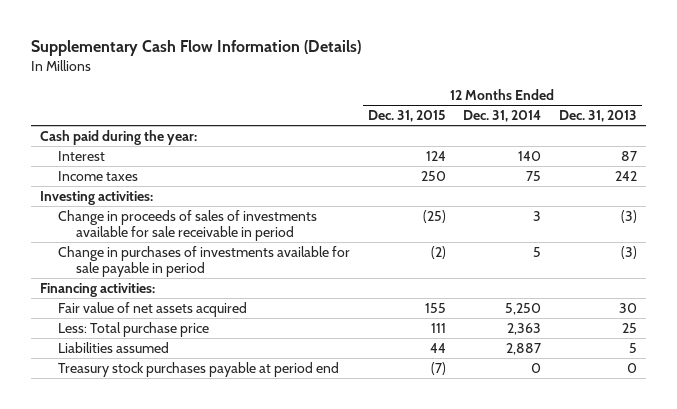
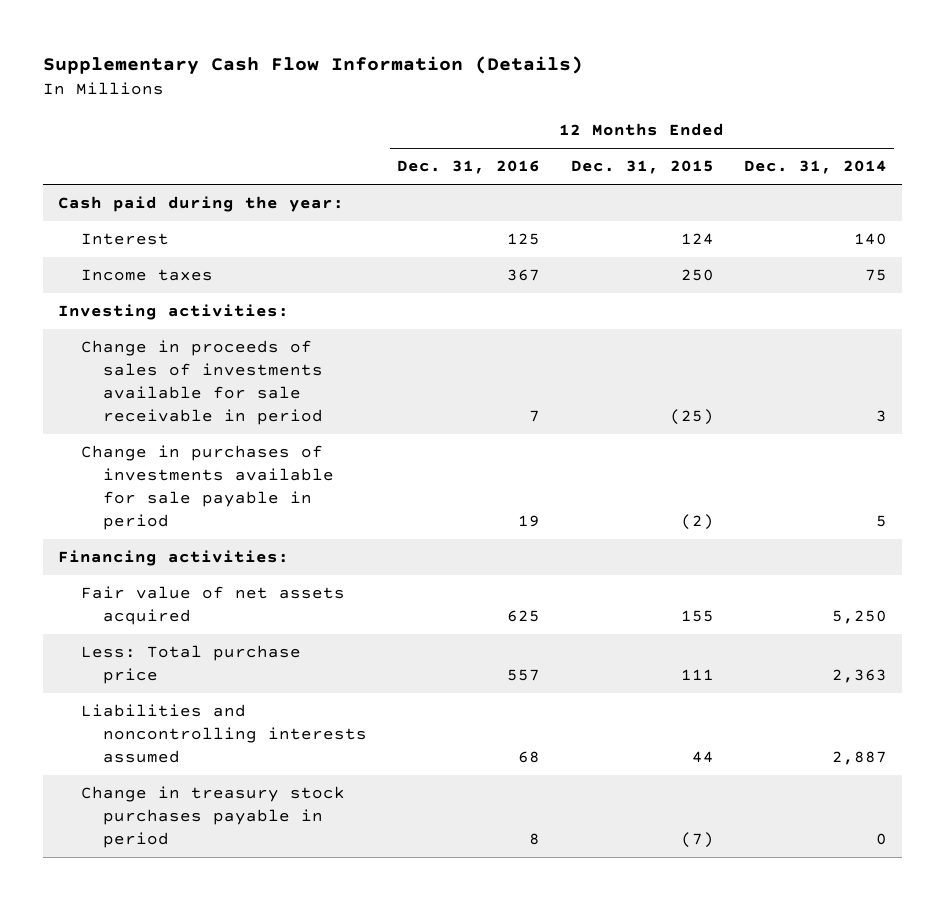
- | 12 Months Ended Dec. 31, 2015 | 12 Months Ended Dec. 31, 2014 | 12 Months Ended Dec. 31, 2013
+ | 12 Months Ended Dec. 31, 2016 | 12 Months Ended Dec. 31, 2015 | 12 Months Ended Dec. 31, 2014
- Liabilities assumed | 44 | 2,887 | 5
- Treasury stock purchases payable at period end | (7) | 0 | 0
+ Liabilities and noncontrolling interests assumed | 68 | 44 | 2,887
+ Change in treasury stock purchases payable in period | 8 | (7) | 0

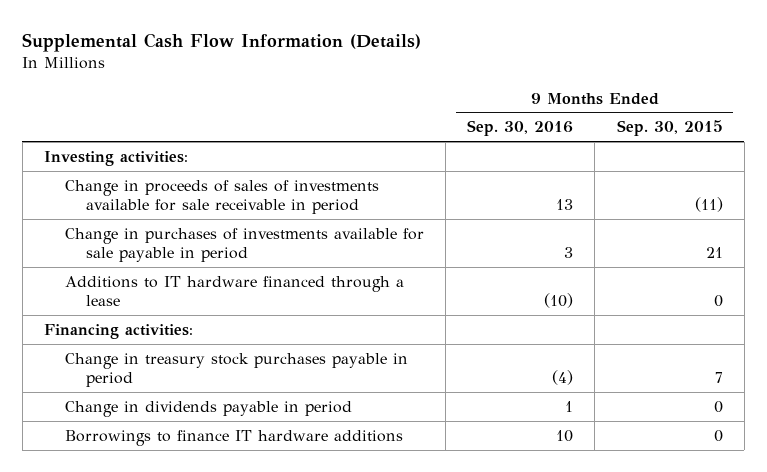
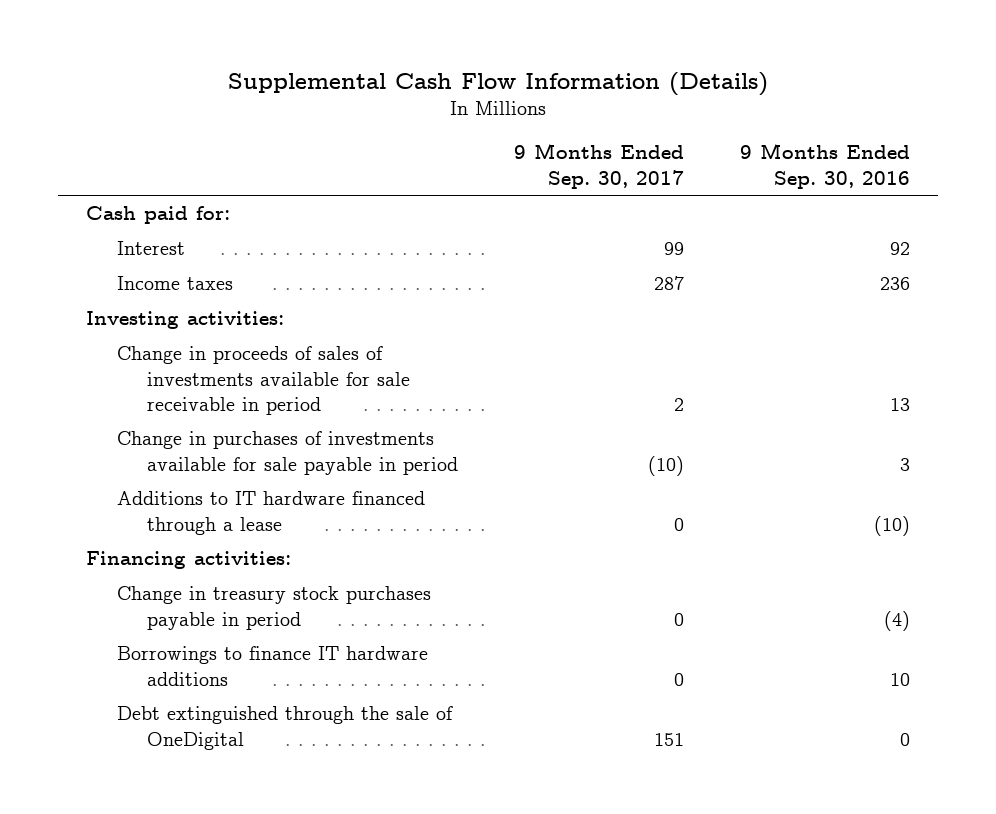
- | 9 Months Ended Sep. 30, 2016 | 9 Months Ended Sep. 30, 2015
+ | 9 Months Ended Sep. 30, 2017 | 9 Months Ended Sep. 30, 2016
+ Cash paid for:
+ Interest | 99 | 92
+ Income taxes | 287 | 236
- Change in dividends payable in period | 1 | 0
+ Debt extinguished through the sale of OneDigital | 151 | 0

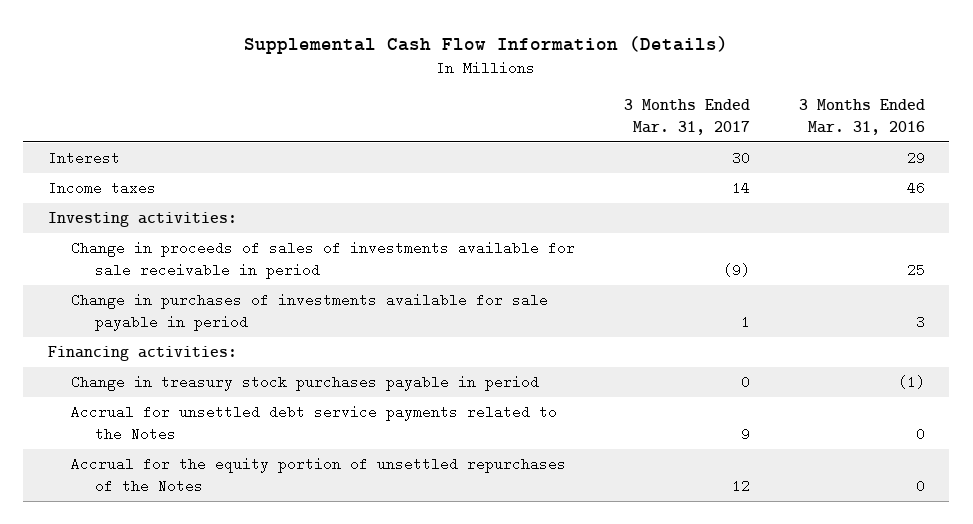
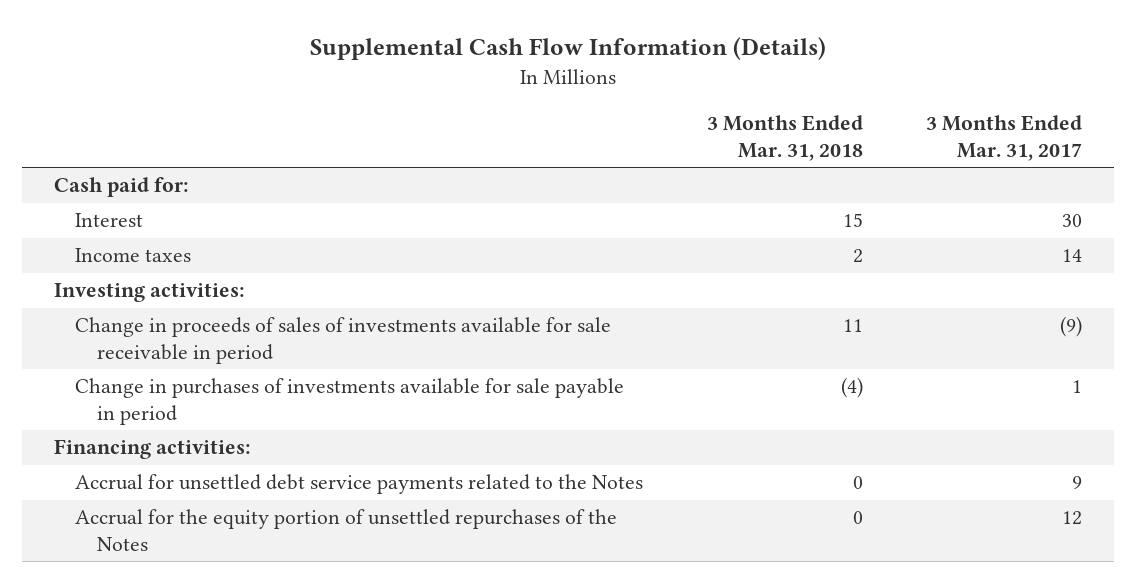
- | 3 Months Ended Mar. 31, 2017 | 3 Months Ended Mar. 31, 2016
+ | 3 Months Ended Mar. 31, 2018 | 3 Months Ended Mar. 31, 2017
+ Cash paid for:
- Change in treasury stock purchases payable in period | 0 | (1)

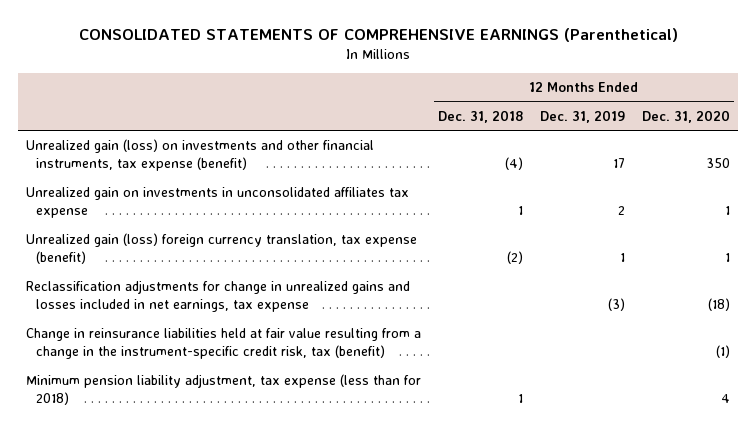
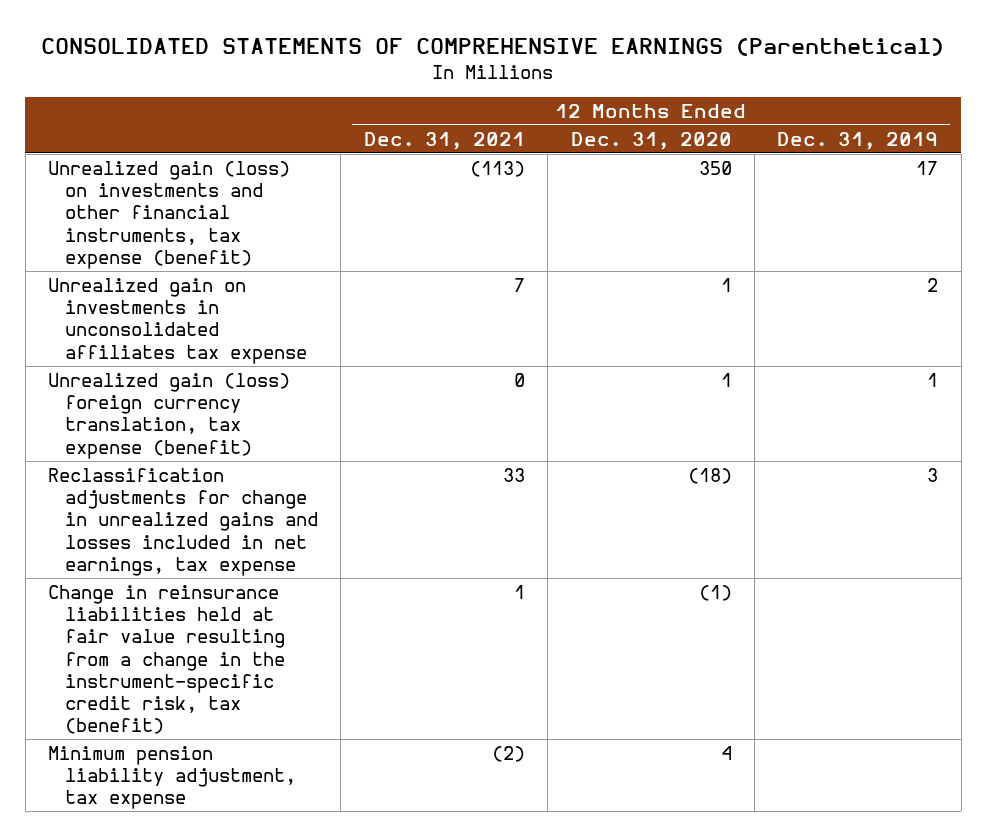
- | 12 Months Ended Dec. 31, 2018 | 12 Months Ended Dec. 31, 2019 | 12 Months Ended Dec. 31, 2020
+ | 12 Months Ended Dec. 31, 2021 | 12 Months Ended Dec. 31, 2020 | 12 Months Ended Dec. 31, 2019
- Reclassification adjustments for change in unrealized gains and losses included in net earnings, tax expense | | (3) | (18)
+ Reclassification adjustments for change in unrealized gains and losses included in net earnings, tax expense | 33 | (18) | 3
- Minimum pension liability adjustment, tax expense (less than for 2018) | 1 | | 4
+ Minimum pension liability adjustment, tax expense | (2) | 4 |

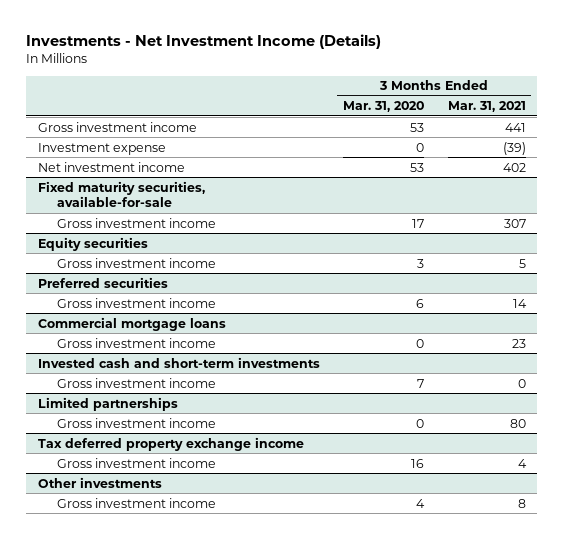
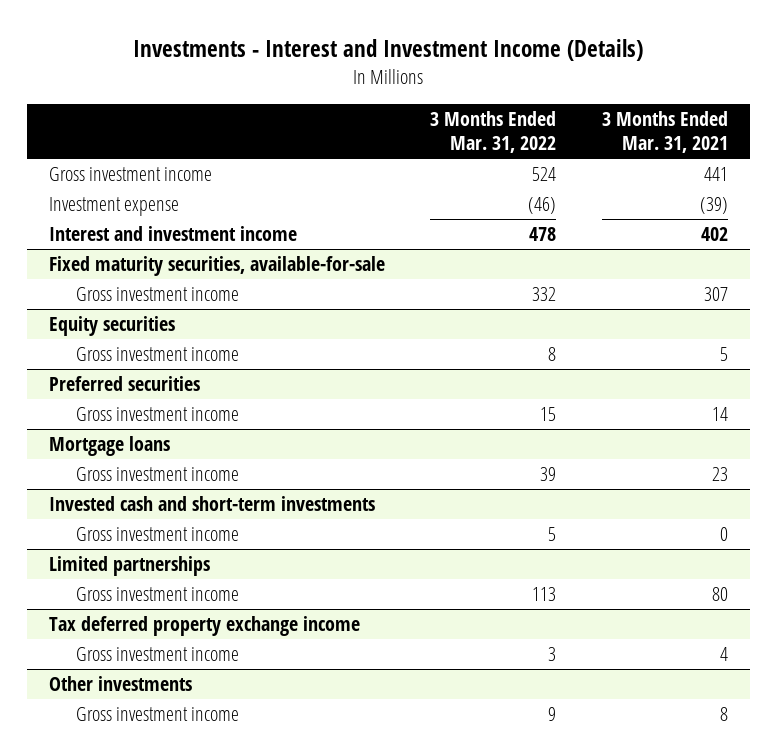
- Investments - Net Investment Income (Details)
+ Investments - Interest and Investment Income (Details)
- | 3 Months Ended Mar. 31, 2020 | 3 Months Ended Mar. 31, 2021
+ | 3 Months Ended Mar. 31, 2022 | 3 Months Ended Mar. 31, 2021
- Net investment income | 53 | 402
+ Interest and investment income | 478 | 402
- Commercial mortgage loans
+ Mortgage loans

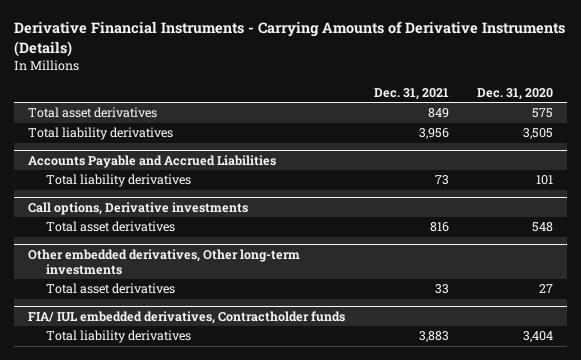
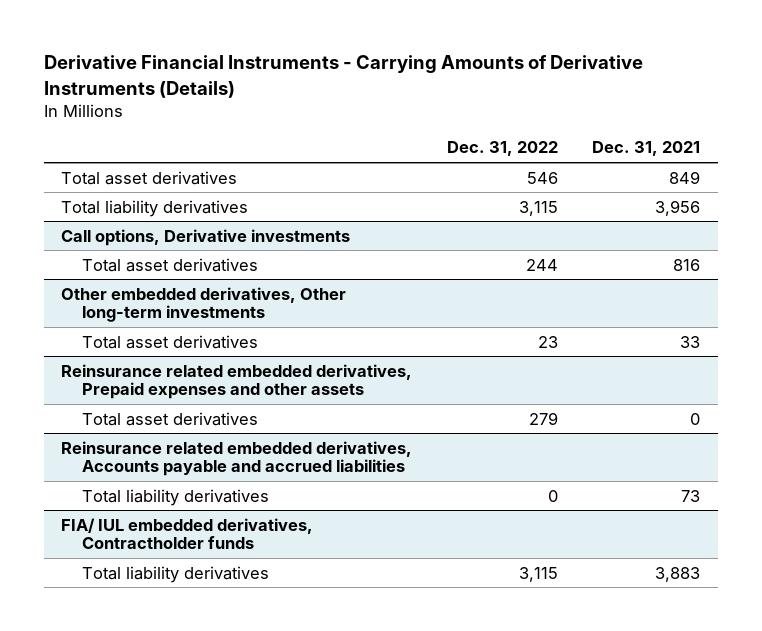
- | Dec. 31, 2021 | Dec. 31, 2020
+ | Dec. 31, 2022 | Dec. 31, 2021
- Accounts Payable and Accrued Liabilities
- Total liability derivatives | 73 | 101
+ Reinsurance related embedded derivatives, Prepaid expenses and other assets
+ Total asset derivatives | 279 | 0
+ Reinsurance related embedded derivatives, Accounts payable and accrued liabilities
+ Total liability derivatives | 0 | 73

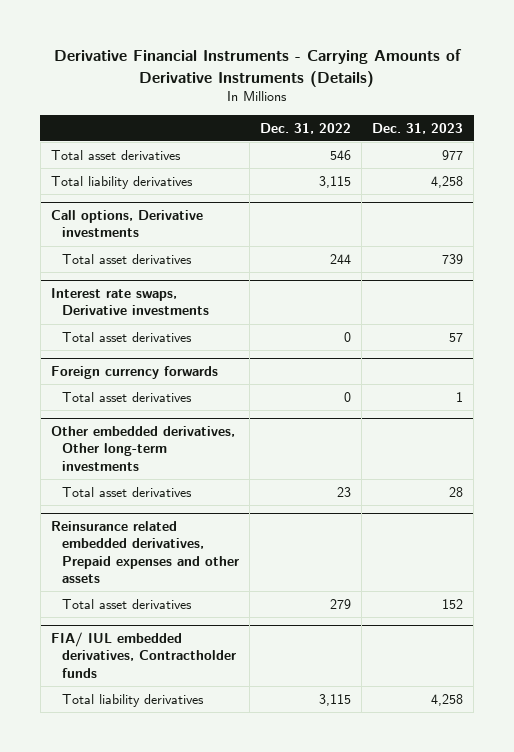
- | Dec. 31, 2022 | Dec. 31, 2021
+ | Dec. 31, 2022 | Dec. 31, 2023
+ Interest rate swaps, Derivative investments
+ Total asset derivatives | 0 | 57
+ Foreign currency forwards
+ Total asset derivatives | 0 | 1
- Reinsurance related embedded derivatives, Accounts payable and accrued liabilities
- Total liability derivatives | 0 | 73

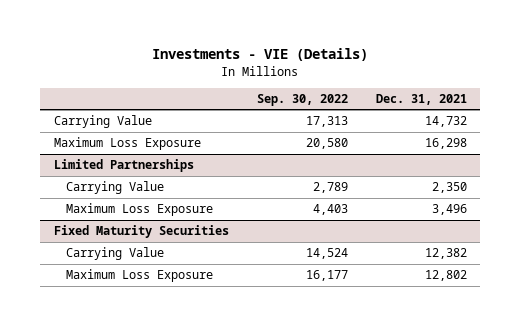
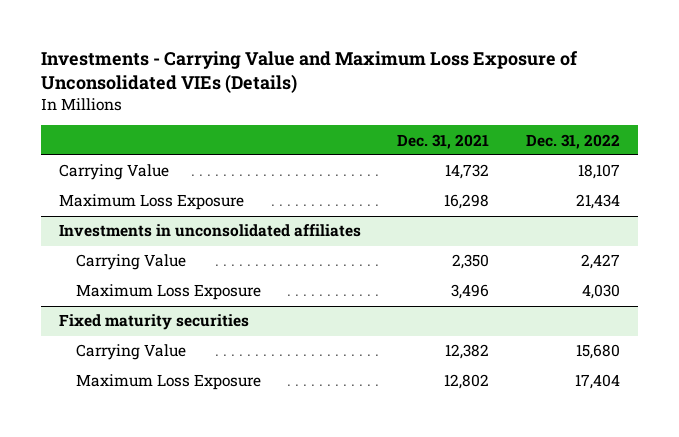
- Investments - VIE (Details)
+ Investments - Carrying Value and Maximum Loss Exposure of Unconsolidated VIEs (Details)
- | Sep. 30, 2022 | Dec. 31, 2021
+ | Dec. 31, 2021 | Dec. 31, 2022
- Limited Partnerships
+ Investments in unconsolidated affiliates
- Fixed Maturity Securities
+ Fixed maturity securities

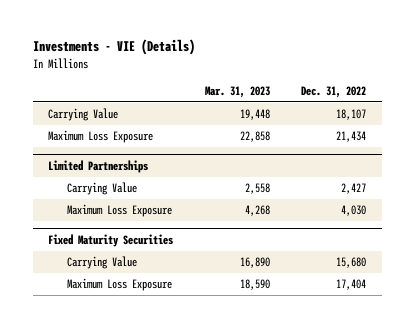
- Investments - Carrying Value and Maximum Loss Exposure of Unconsolidated VIEs (Details)
+ Investments - VIE (Details)
- | Dec. 31, 2021 | Dec. 31, 2022
+ | Mar. 31, 2023 | Dec. 31, 2022
- Investments in unconsolidated affiliates
+ Limited Partnerships
- Fixed maturity securities
+ Fixed Maturity Securities

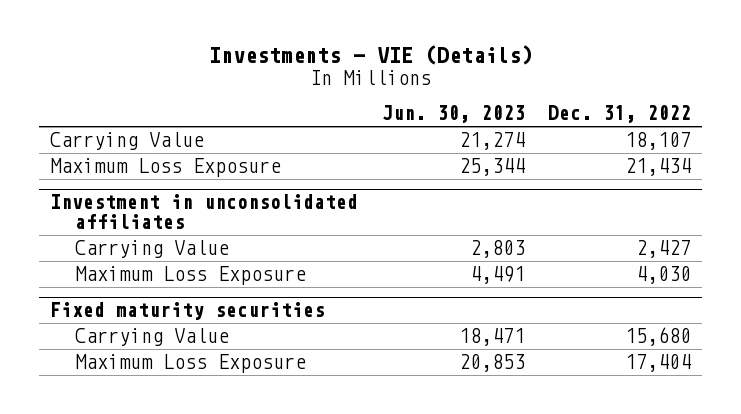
- | Mar. 31, 2023 | Dec. 31, 2022
+ | Jun. 30, 2023 | Dec. 31, 2022
- Limited Partnerships
+ Investment in unconsolidated affiliates
- Fixed Maturity Securities
+ Fixed maturity securities

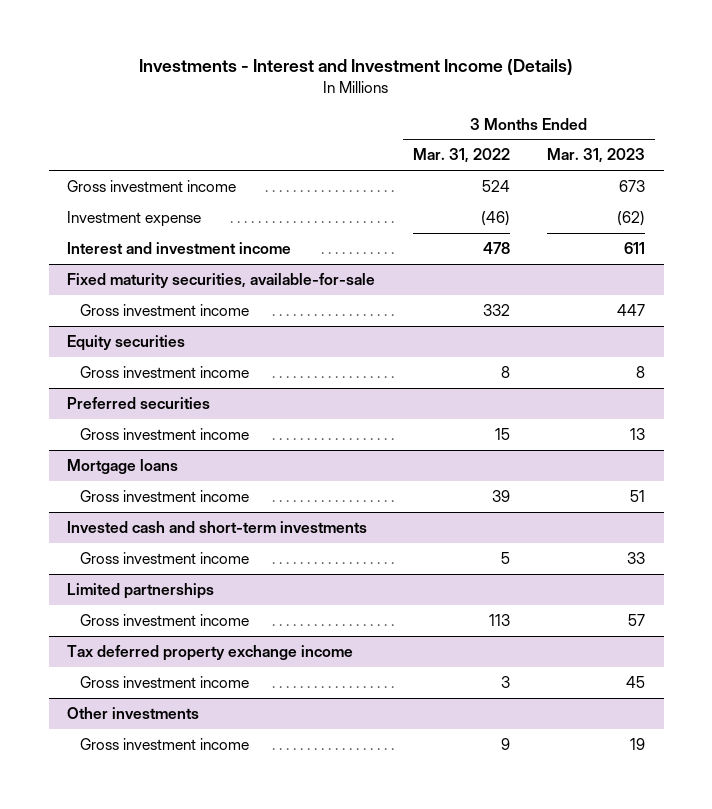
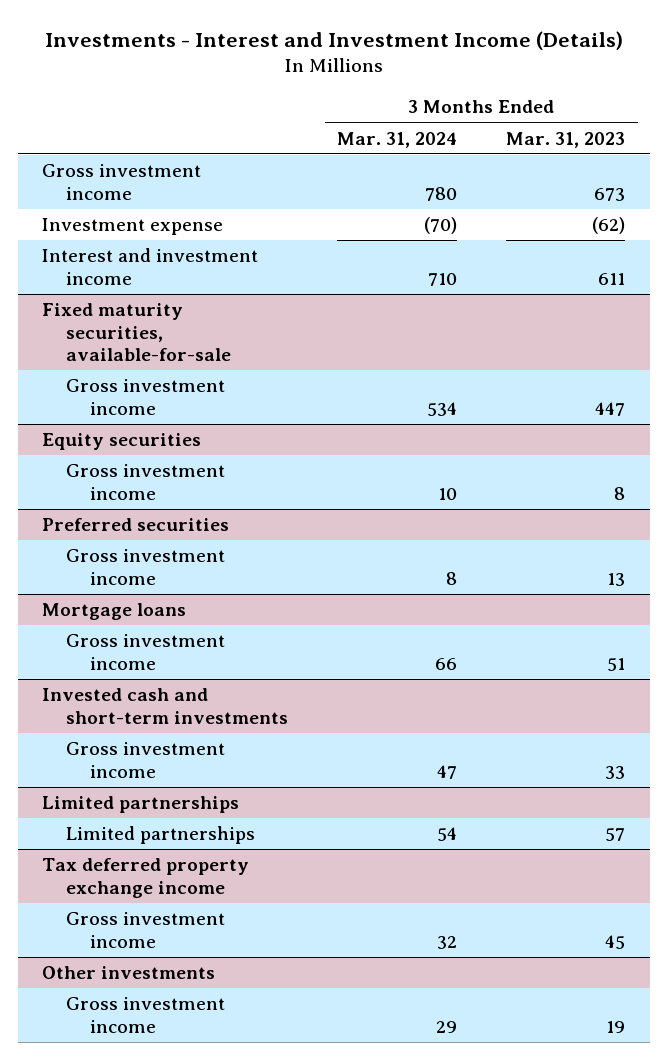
- | 3 Months Ended Mar. 31, 2022 | 3 Months Ended Mar. 31, 2023
+ | 3 Months Ended Mar. 31, 2024 | 3 Months Ended Mar. 31, 2023
@ Limited partnerships
- Gross investment income | 113 | 57
+ Limited partnerships | 54 | 57

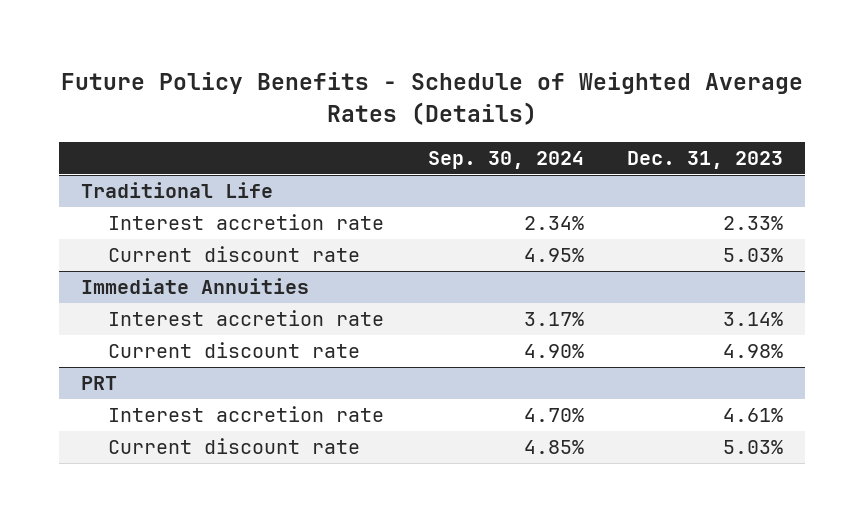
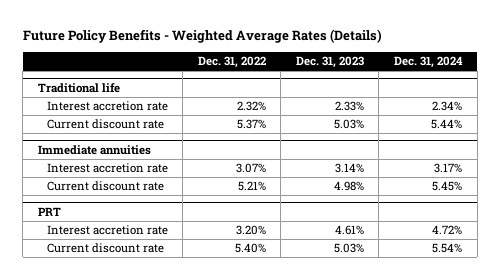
- Future Policy Benefits - Schedule of Weighted Average Rates (Details)
+ Future Policy Benefits - Weighted Average Rates (Details)
- | Sep. 30, 2024 | Dec. 31, 2023
+ | Dec. 31, 2022 | Dec. 31, 2023 | Dec. 31, 2024
- Traditional Life
+ Traditional life
- Immediate Annuities
+ Immediate annuities

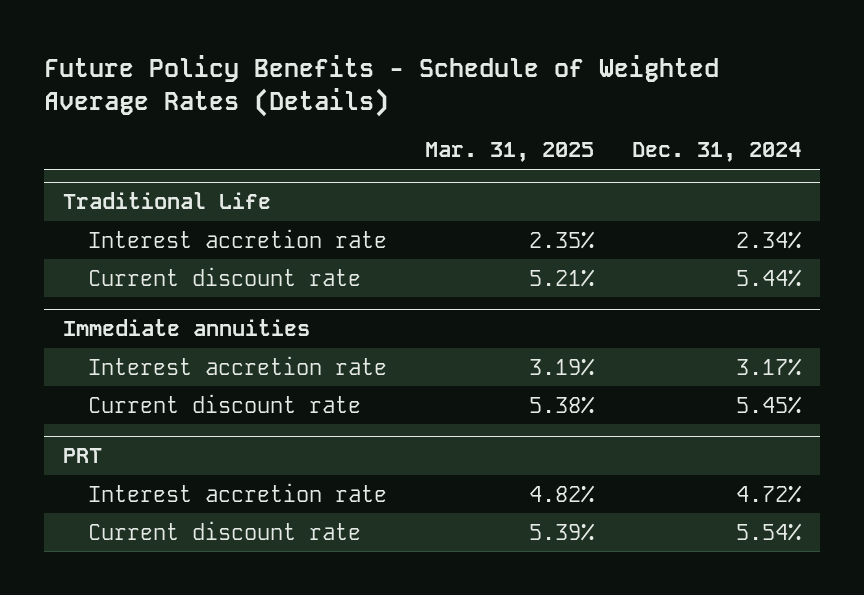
- Future Policy Benefits - Weighted Average Rates (Details)
+ Future Policy Benefits - Schedule of Weighted Average Rates (Details)
- | Dec. 31, 2022 | Dec. 31, 2023 | Dec. 31, 2024
+ | Mar. 31, 2025 | Dec. 31, 2024
- Traditional life
+ Traditional Life

